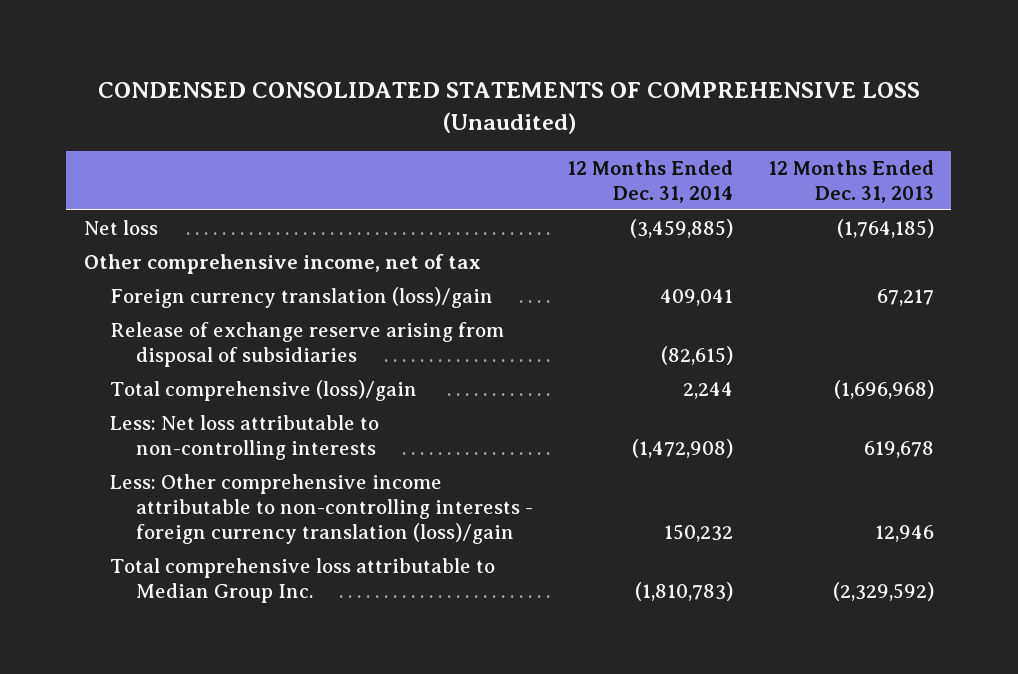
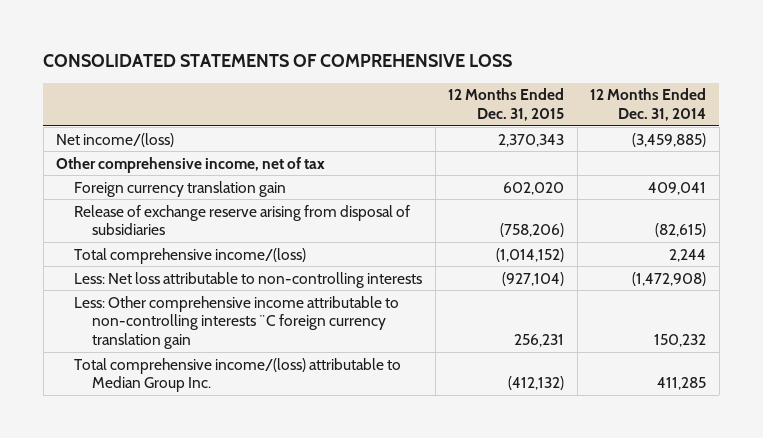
- CONDENSED CONSOLIDATED STATEMENTS OF COMPREHENSIVE LOSS (Unaudited)
+ CONSOLIDATED STATEMENTS OF COMPREHENSIVE LOSS
- | 12 Months Ended Dec. 31, 2014 | 12 Months Ended Dec. 31, 2013
+ | 12 Months Ended Dec. 31, 2015 | 12 Months Ended Dec. 31, 2014
- Net loss | (3,459,885) | (1,764,185)
+ Net income/(loss) | 2,370,343 | (3,459,885)
- Foreign currency translation (loss)/gain | 409,041 | 67,217
+ Foreign currency translation gain | 602,020 | 409,041
- Total comprehensive (loss)/gain | 2,244 | (1,696,968)
+ Total comprehensive income/(loss) | (1,014,152) | 2,244
- Less: Other comprehensive income attributable to non-controlling interests - foreign currency translation (loss)/gain | 150,232 | 12,946
- Total comprehensive loss attributable to Median Group Inc. | (1,810,783) | (2,329,592)
+ Less: Other comprehensive income attributable to non-controlling interests ¨C foreign currency translation gain | 256,231 | 150,232
+ Total comprehensive income/(loss) attributable to Median Group Inc. | (412,132) | 411,285

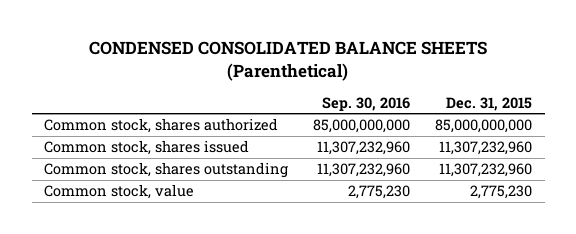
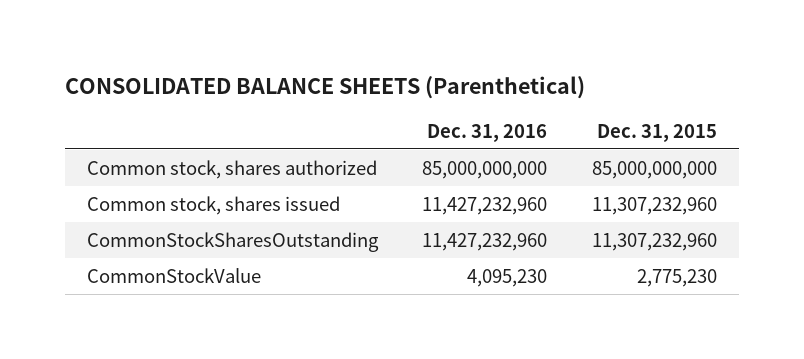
- CONDENSED CONSOLIDATED BALANCE SHEETS (Parenthetical)
+ CONSOLIDATED BALANCE SHEETS (Parenthetical)
- | Sep. 30, 2016 | Dec. 31, 2015
+ | Dec. 31, 2016 | Dec. 31, 2015
- Common stock, shares outstanding | 11,307,232,960 | 11,307,232,960
- Common stock, value | 2,775,230 | 2,775,230
+ CommonStockSharesOutstanding | 11,427,232,960 | 11,307,232,960
+ CommonStockValue | 4,095,230 | 2,775,230

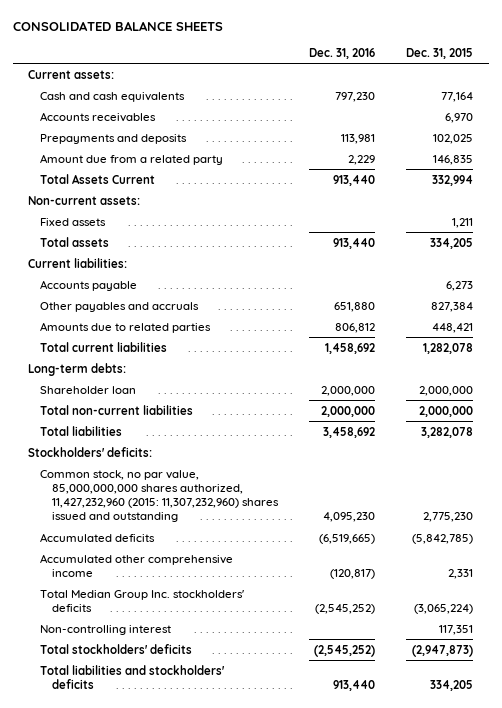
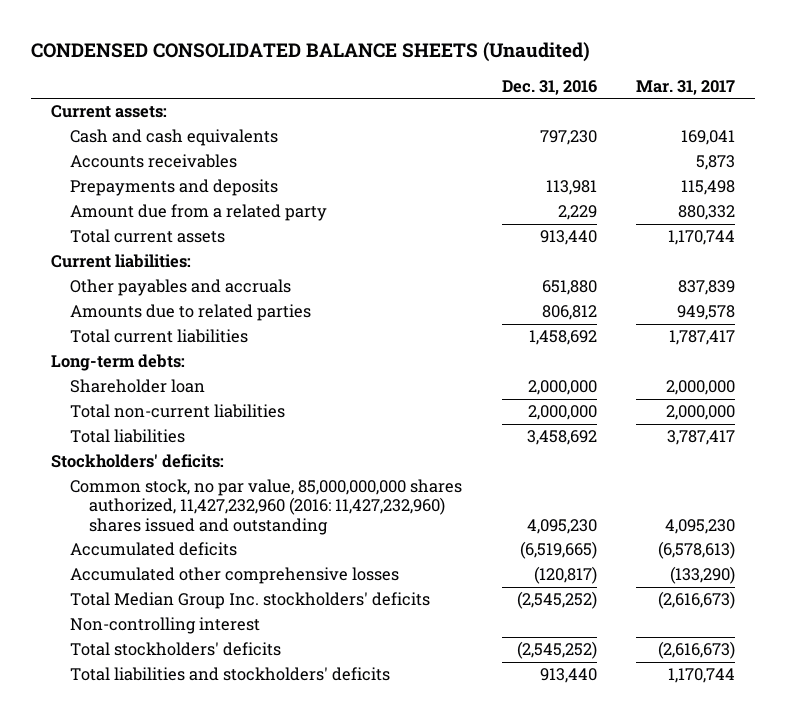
- CONSOLIDATED BALANCE SHEETS
+ CONDENSED CONSOLIDATED BALANCE SHEETS (Unaudited)
- | Dec. 31, 2016 | Dec. 31, 2015
+ | Dec. 31, 2016 | Mar. 31, 2017
- Total Assets Current | 913,440 | 332,994
- Non-current assets:
- Fixed assets | | 1,211
- Total assets | 913,440 | 334,205
+ Total current assets | 913,440 | 1,170,744
- Accounts payable | | 6,273
- Common stock, no par value, 85,000,000,000 shares authorized, 11,427,232,960 (2015: 11,307,232,960) shares issued and outstanding | 4,095,230 | 2,775,230
+ Common stock, no par value, 85,000,000,000 shares authorized, 11,427,232,960 (2016: 11,427,232,960) shares issued and outstanding | 4,095,230 | 4,095,230
- Accumulated other comprehensive income | (120,817) | 2,331
+ Accumulated other comprehensive losses | (120,817) | (133,290)

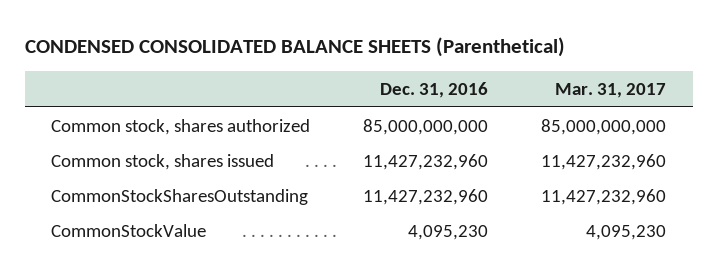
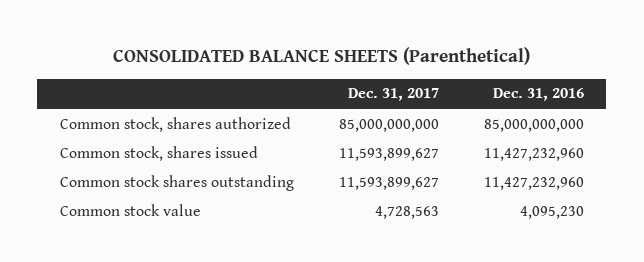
- CONDENSED CONSOLIDATED BALANCE SHEETS (Parenthetical)
+ CONSOLIDATED BALANCE SHEETS (Parenthetical)
- | Dec. 31, 2016 | Mar. 31, 2017
+ | Dec. 31, 2017 | Dec. 31, 2016
- CommonStockSharesOutstanding | 11,427,232,960 | 11,427,232,960
- CommonStockValue | 4,095,230 | 4,095,230
+ Common stock shares outstanding | 11,593,899,627 | 11,427,232,960
+ Common stock value | 4,728,563 | 4,095,230

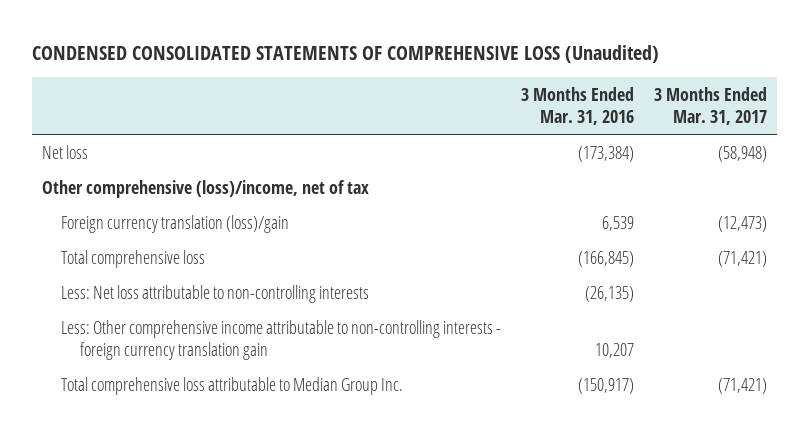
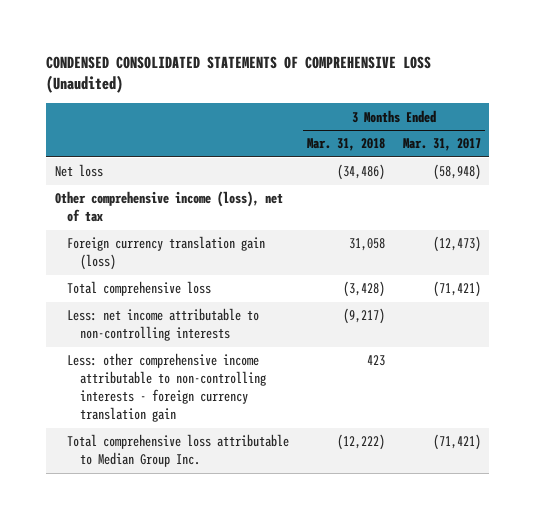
- | 3 Months Ended Mar. 31, 2016 | 3 Months Ended Mar. 31, 2017
+ | 3 Months Ended Mar. 31, 2018 | 3 Months Ended Mar. 31, 2017
- Other comprehensive (loss)/income, net of tax
- Foreign currency translation (loss)/gain | 6,539 | (12,473)
+ Other comprehensive income (loss), net of tax
+ Foreign currency translation gain (loss) | 31,058 | (12,473)
- Less: Net loss attributable to non-controlling interests | (26,135) |
- Less: Other comprehensive income attributable to non-controlling interests - foreign currency translation gain | 10,207 |
+ Less: net income attributable to non-controlling interests | (9,217) |
+ Less: other comprehensive income attributable to non-controlling interests - foreign currency translation gain | 423 |

